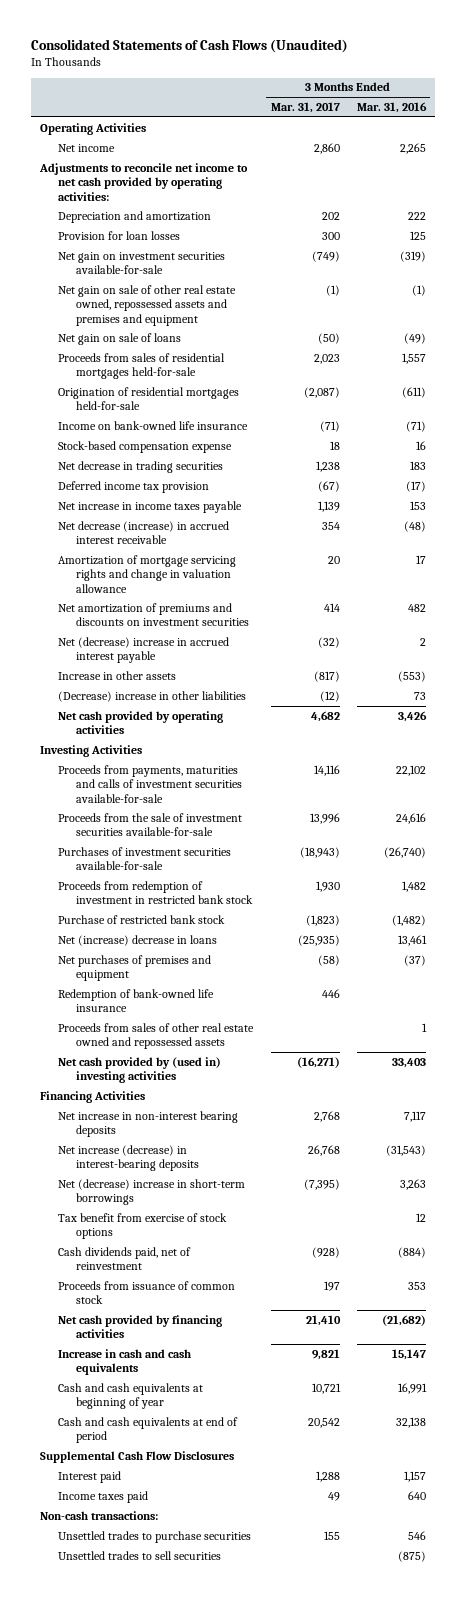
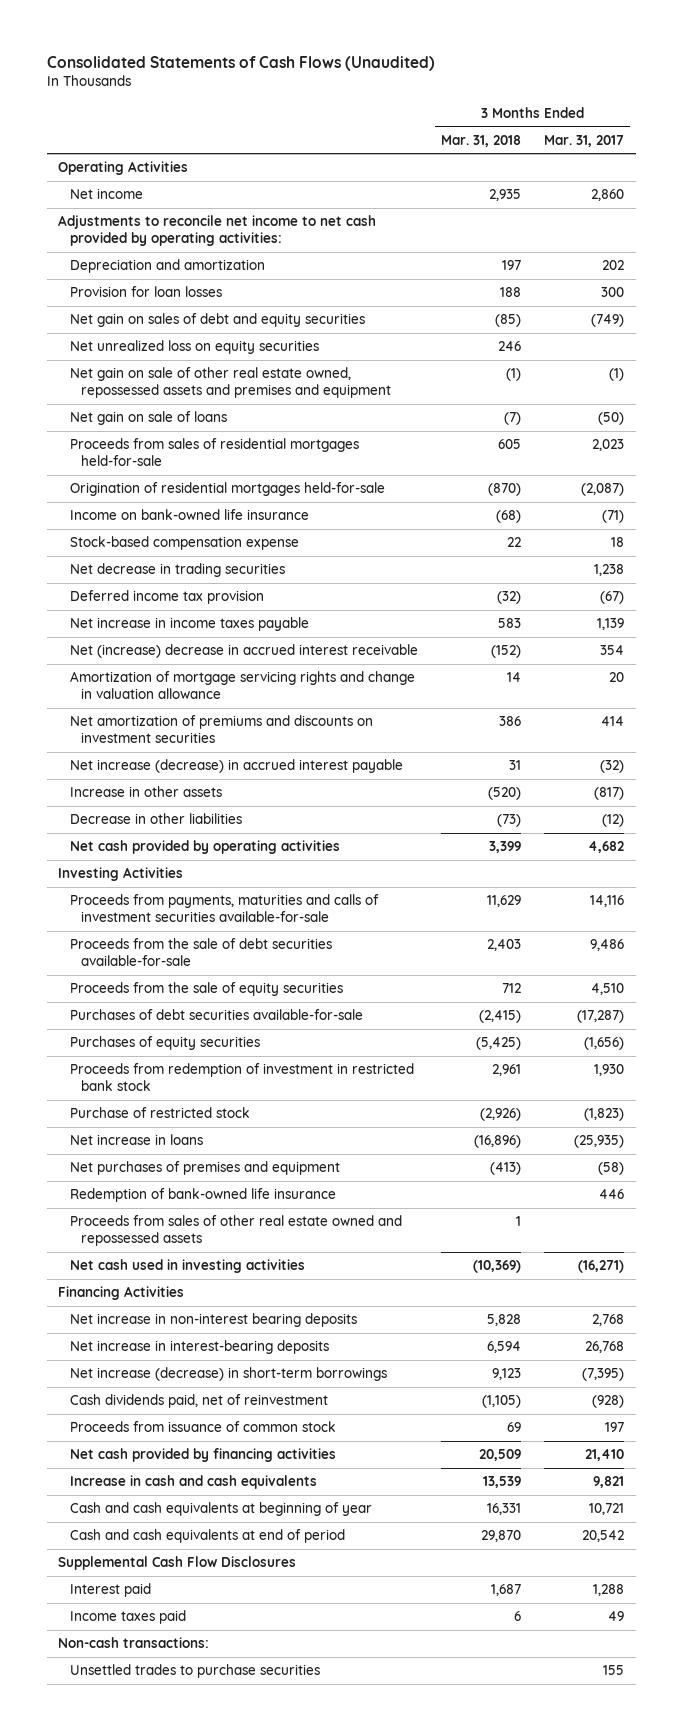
- | 3 Months Ended Mar. 31, 2017 | 3 Months Ended Mar. 31, 2016
+ | 3 Months Ended Mar. 31, 2018 | 3 Months Ended Mar. 31, 2017
- Net gain on investment securities available-for-sale | (749) | (319)
+ Net gain on sales of debt and equity securities | (85) | (749)
+ Net unrealized loss on equity securities | 246 |
- Net decrease (increase) in accrued interest receivable | 354 | (48)
+ Net (increase) decrease in accrued interest receivable | (152) | 354
- Net (decrease) increase in accrued interest payable | (32) | 2
+ Net increase (decrease) in accrued interest payable | 31 | (32)
- (Decrease) increase in other liabilities | (12) | 73
+ Decrease in other liabilities | (73) | (12)
- Proceeds from the sale of investment securities available-for-sale | 13,996 | 24,616
- Purchases of investment securities available-for-sale | (18,943) | (26,740)
+ Proceeds from the sale of debt securities available-for-sale | 2,403 | 9,486
+ Proceeds from the sale of equity securities | 712 | 4,510
+ Purchases of debt securities available-for-sale | (2,415) | (17,287)
+ Purchases of equity securities | (5,425) | (1,656)
- Purchase of restricted bank stock | (1,823) | (1,482)
- Net (increase) decrease in loans | (25,935) | 13,461
+ Purchase of restricted stock | (2,926) | (1,823)
+ Net increase in loans | (16,896) | (25,935)
- Net cash provided by (used in) investing activities | (16,271) | 33,403
+ Net cash used in investing activities | (10,369) | (16,271)
- Net increase (decrease) in interest-bearing deposits | 26,768 | (31,543)
- Net (decrease) increase in short-term borrowings | (7,395) | 3,263
- Tax benefit from exercise of stock options | | 12
+ Net increase in interest-bearing deposits | 6,594 | 26,768
+ Net increase (decrease) in short-term borrowings | 9,123 | (7,395)
- Unsettled trades to sell securities | | (875)

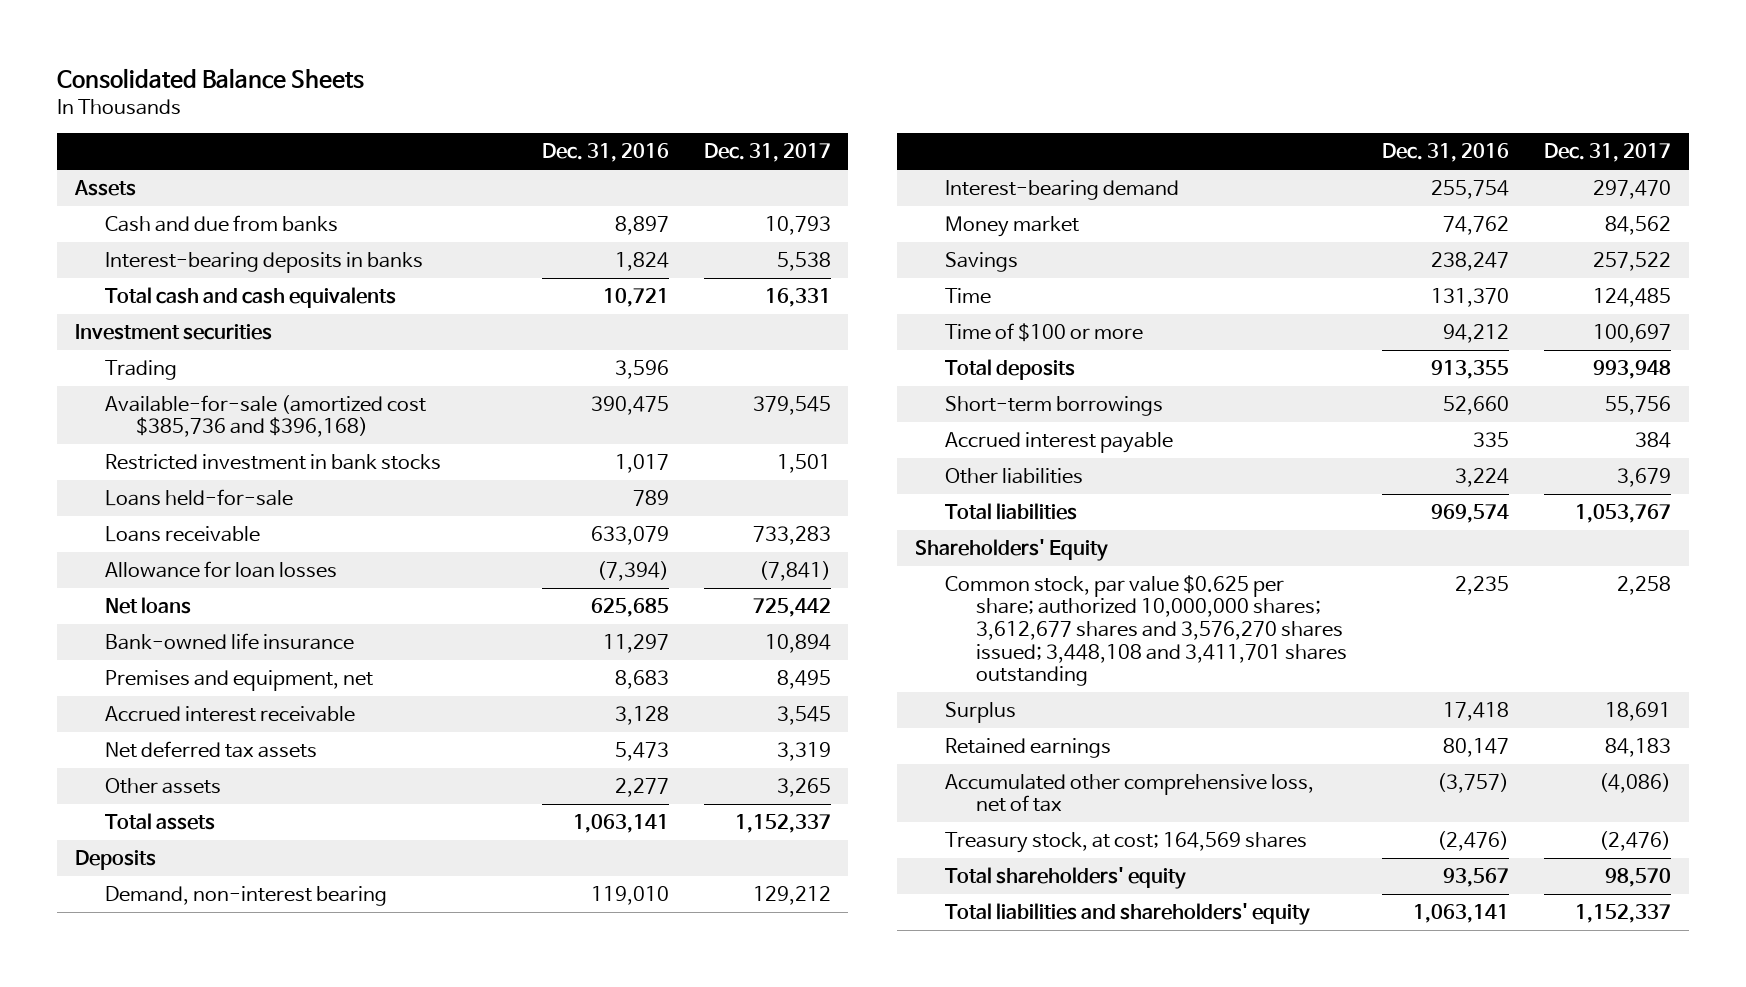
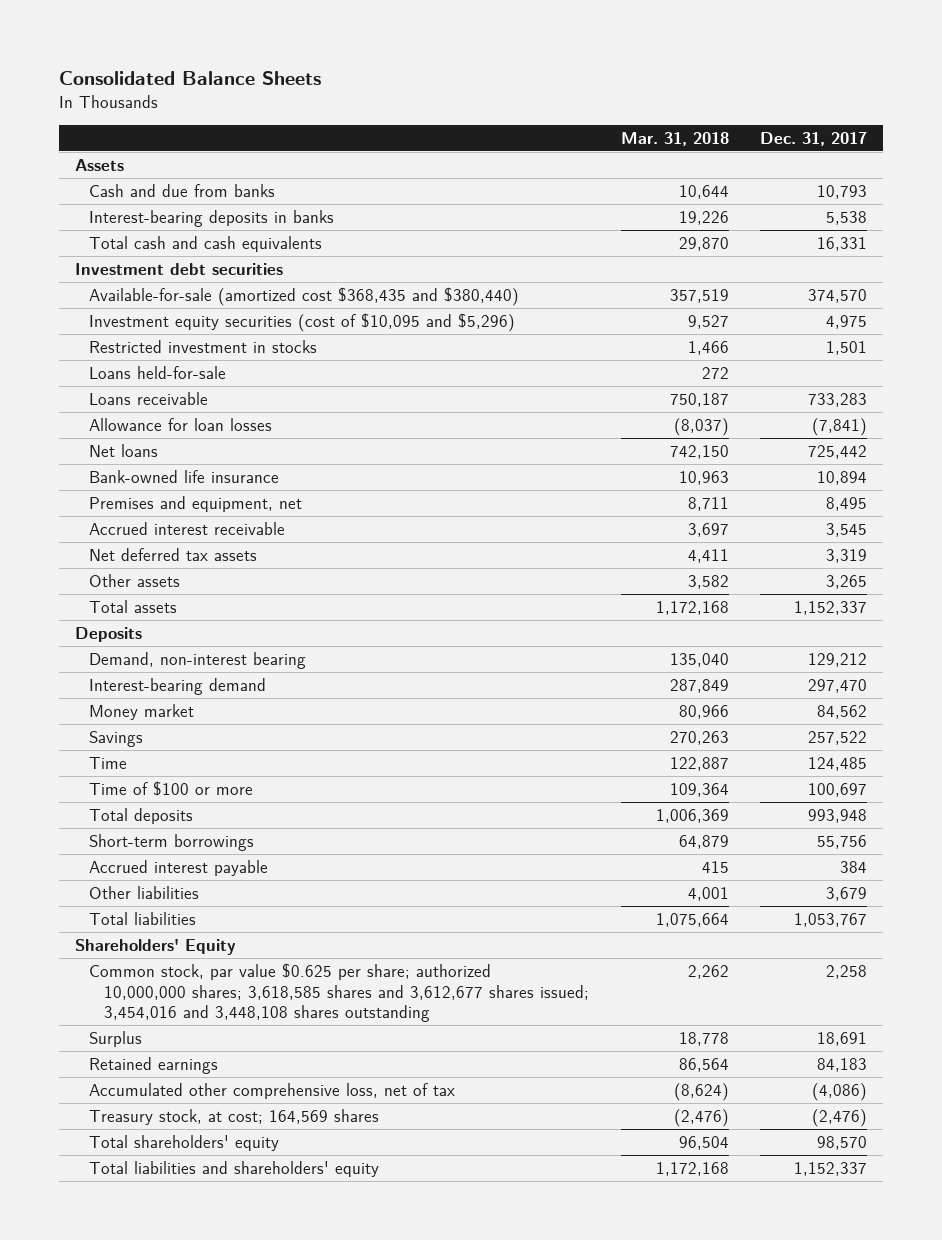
- | Dec. 31, 2016 | Dec. 31, 2017
+ | Mar. 31, 2018 | Dec. 31, 2017
- Investment securities
- Trading | 3,596 |
- Available-for-sale (amortized cost $385,736 and $396,168) | 390,475 | 379,545
- Restricted investment in bank stocks | 1,017 | 1,501
+ Investment debt securities
+ Available-for-sale (amortized cost $368,435 and $380,440) | 357,519 | 374,570
+ Investment equity securities (cost of $10,095 and $5,296) | 9,527 | 4,975
+ Restricted investment in stocks | 1,466 | 1,501
- Common stock, par value $0.625 per share; authorized 10,000,000 shares; 3,612,677 shares and 3,576,270 shares issued; 3,448,108 and 3,411,701 shares outstanding | 2,235 | 2,258
+ Common stock, par value $0.625 per share; authorized 10,000,000 shares; 3,618,585 shares and 3,612,677 shares issued; 3,454,016 and 3,448,108 shares outstanding | 2,262 | 2,258

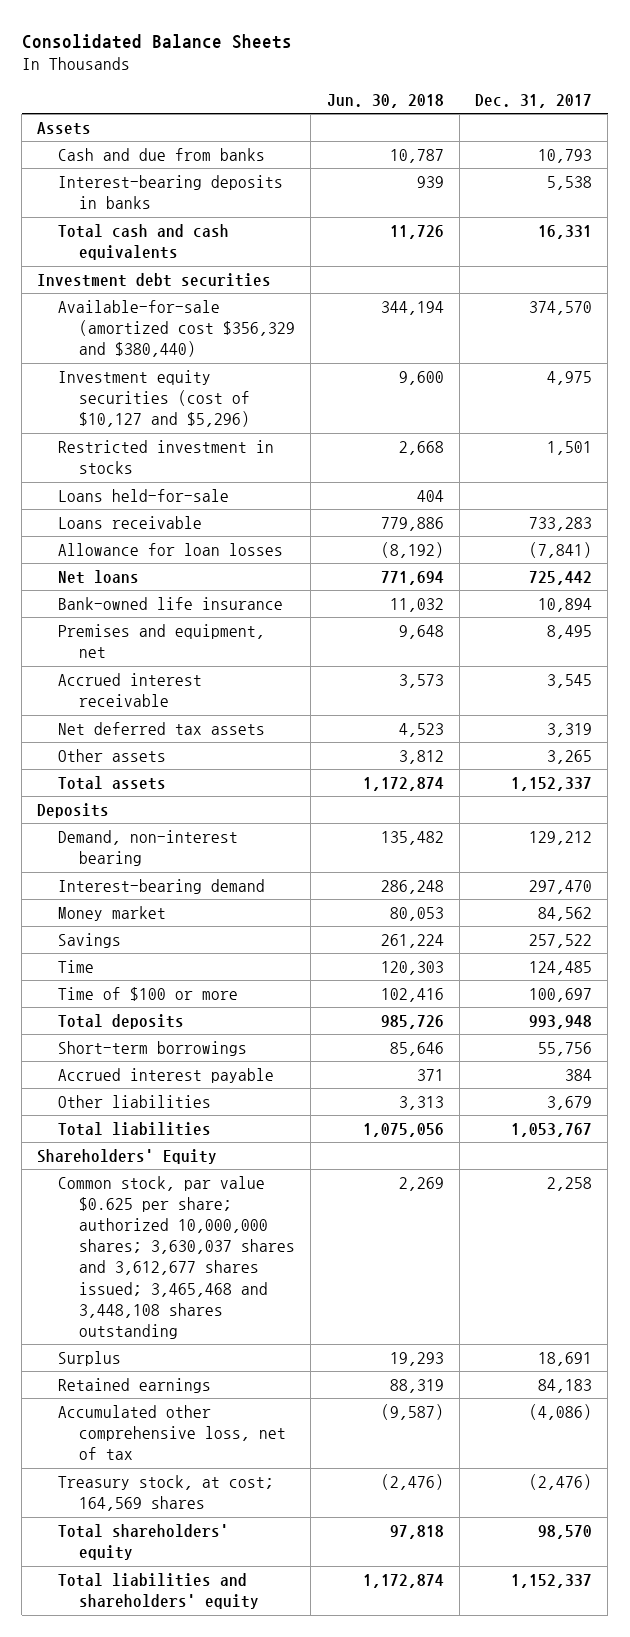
- | Mar. 31, 2018 | Dec. 31, 2017
+ | Jun. 30, 2018 | Dec. 31, 2017
- Available-for-sale (amortized cost $368,435 and $380,440) | 357,519 | 374,570
- Investment equity securities (cost of $10,095 and $5,296) | 9,527 | 4,975
+ Available-for-sale (amortized cost $356,329 and $380,440) | 344,194 | 374,570
+ Investment equity securities (cost of $10,127 and $5,296) | 9,600 | 4,975
- Common stock, par value $0.625 per share; authorized 10,000,000 shares; 3,618,585 shares and 3,612,677 shares issued; 3,454,016 and 3,448,108 shares outstanding | 2,262 | 2,258
+ Common stock, par value $0.625 per share; authorized 10,000,000 shares; 3,630,037 shares and 3,612,677 shares issued; 3,465,468 and 3,448,108 shares outstanding | 2,269 | 2,258

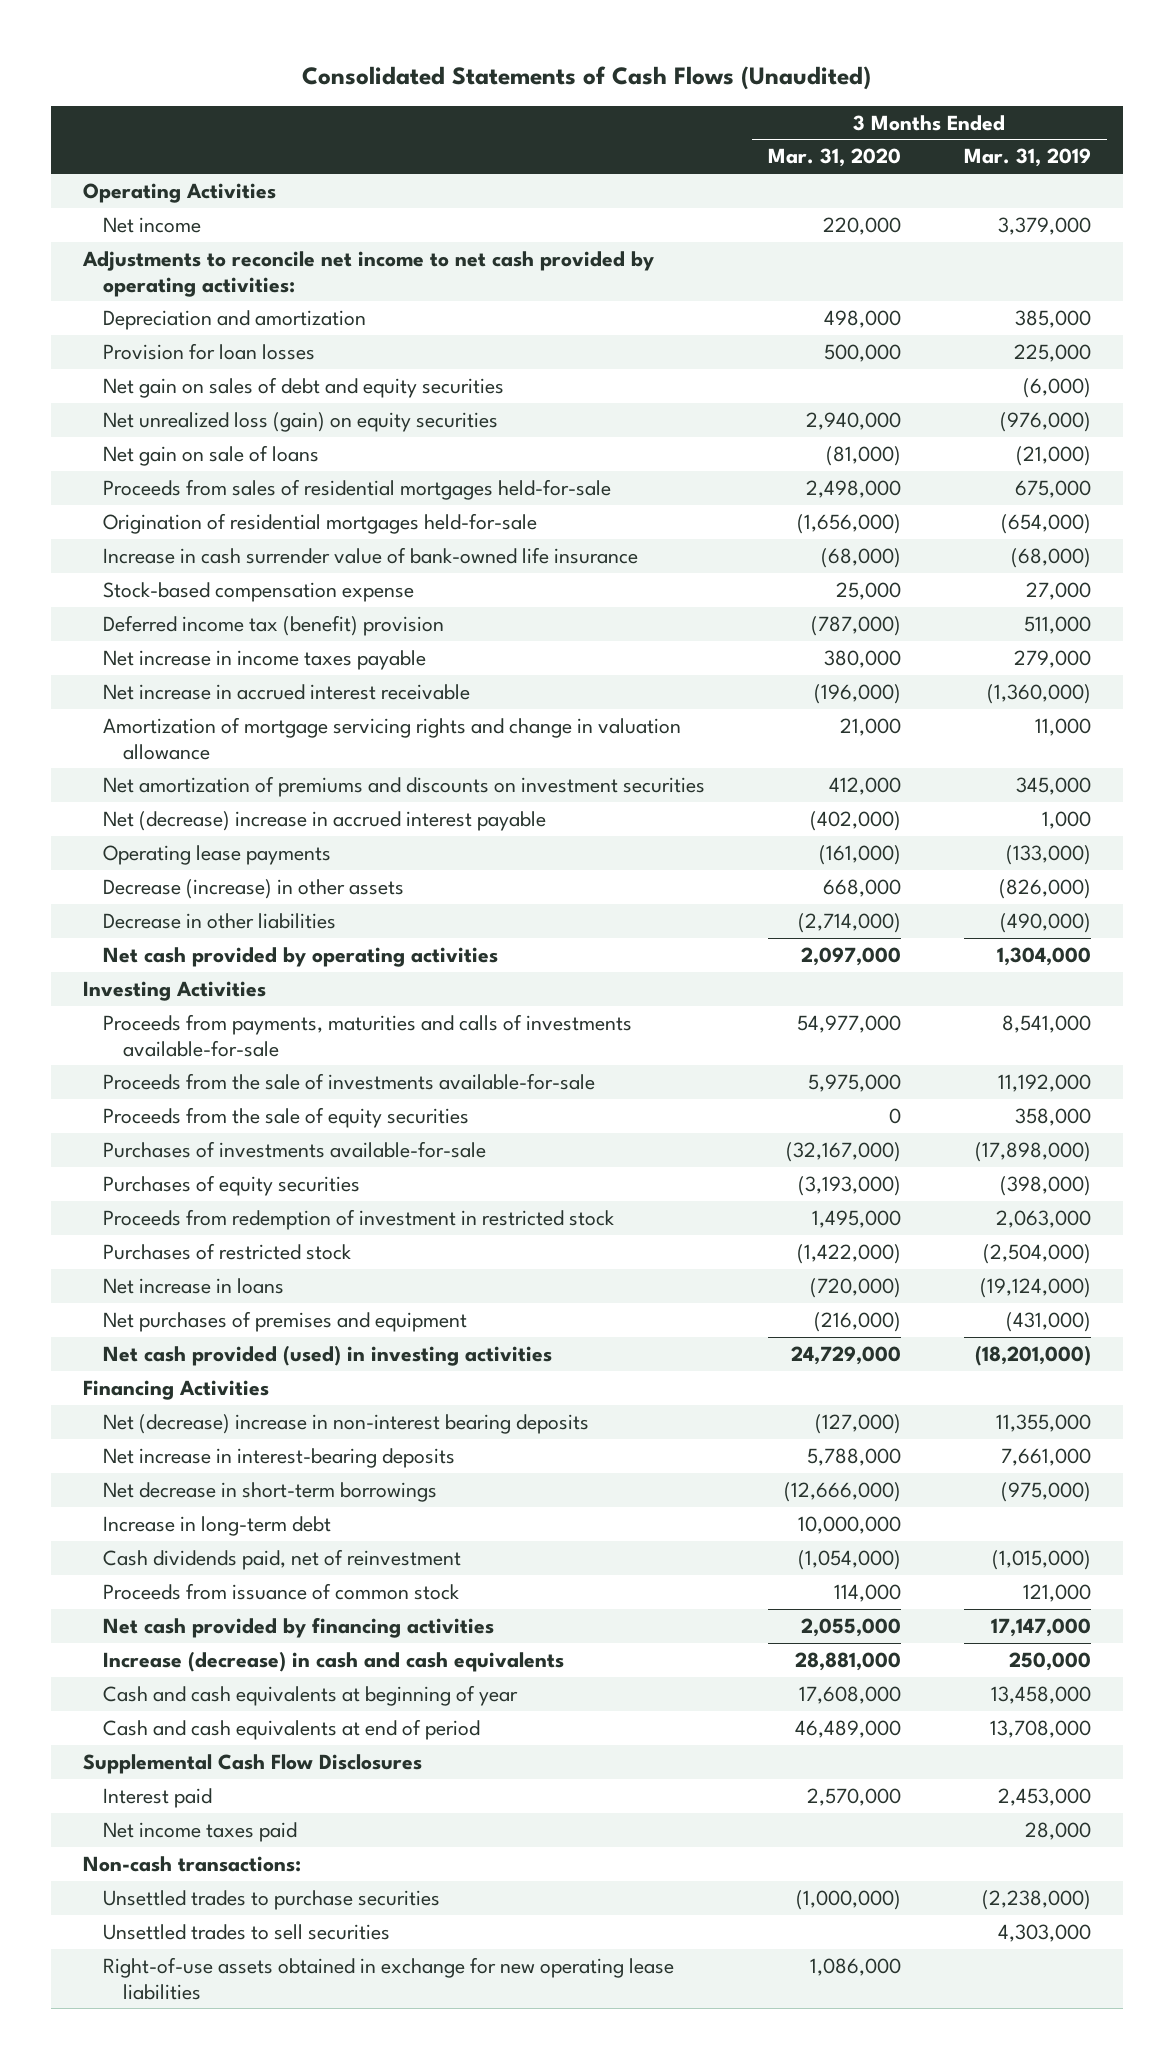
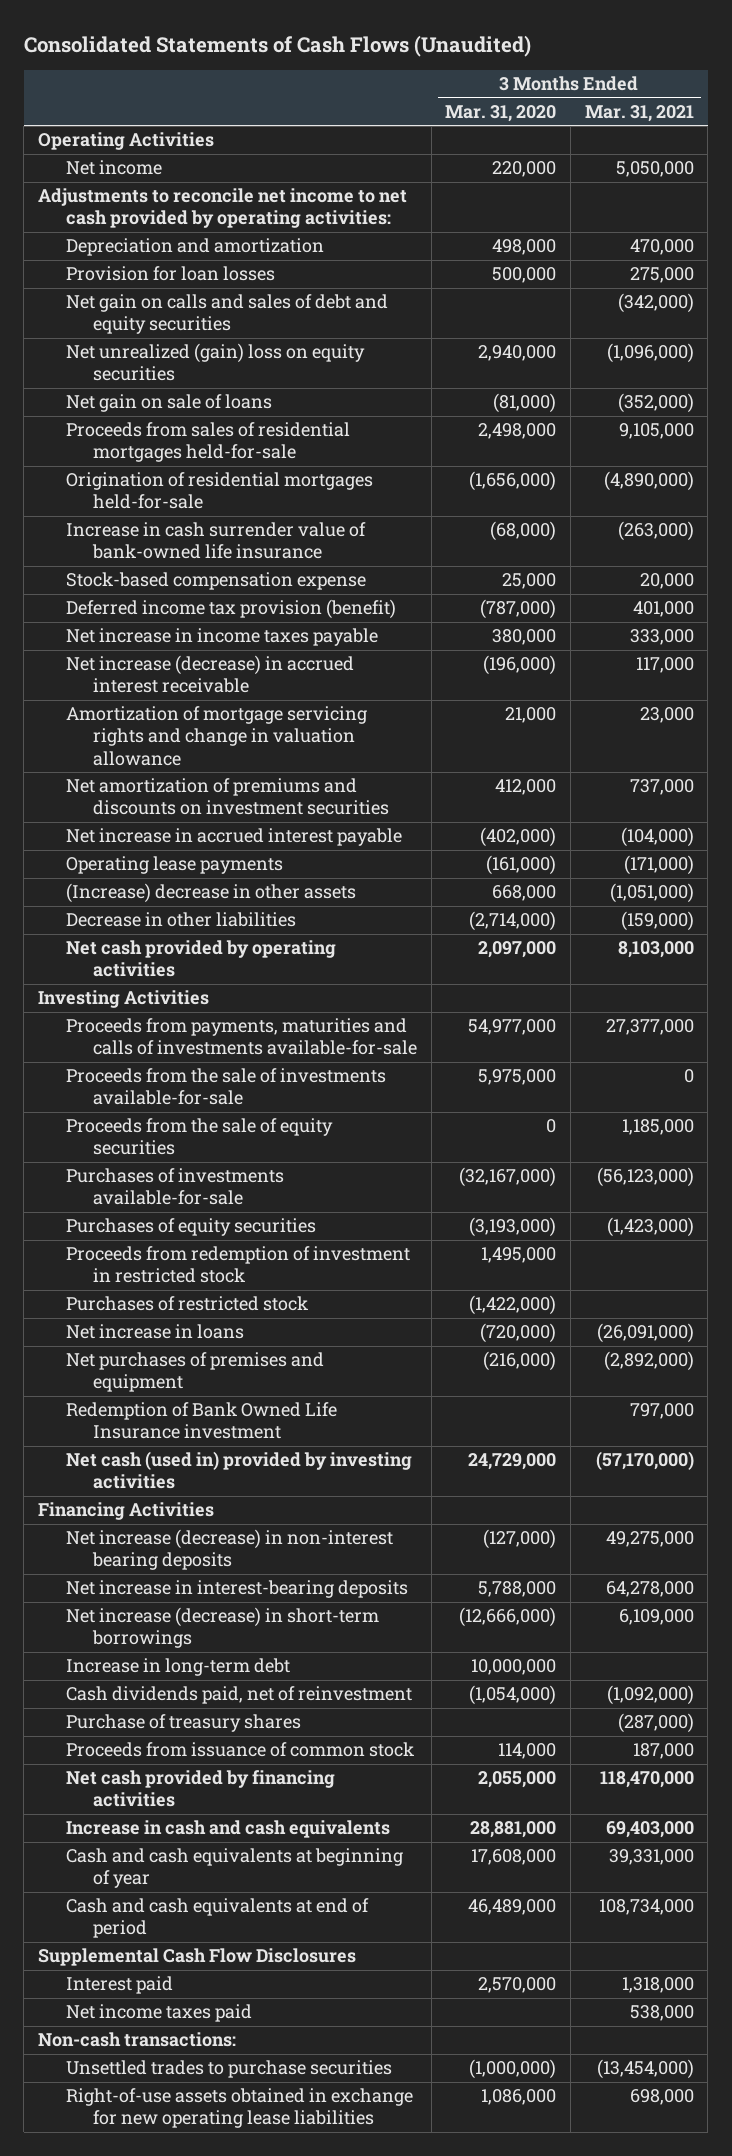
- | 3 Months Ended Mar. 31, 2020 | 3 Months Ended Mar. 31, 2019
+ | 3 Months Ended Mar. 31, 2020 | 3 Months Ended Mar. 31, 2021
- Net gain on sales of debt and equity securities | | (6,000)
- Net unrealized loss (gain) on equity securities | 2,940,000 | (976,000)
+ Net gain on calls and sales of debt and equity securities | | (342,000)
+ Net unrealized (gain) loss on equity securities | 2,940,000 | (1,096,000)
- Deferred income tax (benefit) provision | (787,000) | 511,000
+ Deferred income tax provision (benefit) | (787,000) | 401,000
- Net increase in accrued interest receivable | (196,000) | (1,360,000)
+ Net increase (decrease) in accrued interest receivable | (196,000) | 117,000
- Net (decrease) increase in accrued interest payable | (402,000) | 1,000
+ Net increase in accrued interest payable | (402,000) | (104,000)
- Decrease (increase) in other assets | 668,000 | (826,000)
+ (Increase) decrease in other assets | 668,000 | (1,051,000)
- Net cash provided (used) in investing activities | 24,729,000 | (18,201,000)
+ Redemption of Bank Owned Life Insurance investment | | 797,000
+ Net cash (used in) provided by investing activities | 24,729,000 | (57,170,000)
- Net (decrease) increase in non-interest bearing deposits | (127,000) | 11,355,000
+ Net increase (decrease) in non-interest bearing deposits | (127,000) | 49,275,000
- Net decrease in short-term borrowings | (12,666,000) | (975,000)
+ Net increase (decrease) in short-term borrowings | (12,666,000) | 6,109,000
+ Purchase of treasury shares | | (287,000)
- Increase (decrease) in cash and cash equivalents | 28,881,000 | 250,000
+ Increase in cash and cash equivalents | 28,881,000 | 69,403,000
- Unsettled trades to sell securities | | 4,303,000

